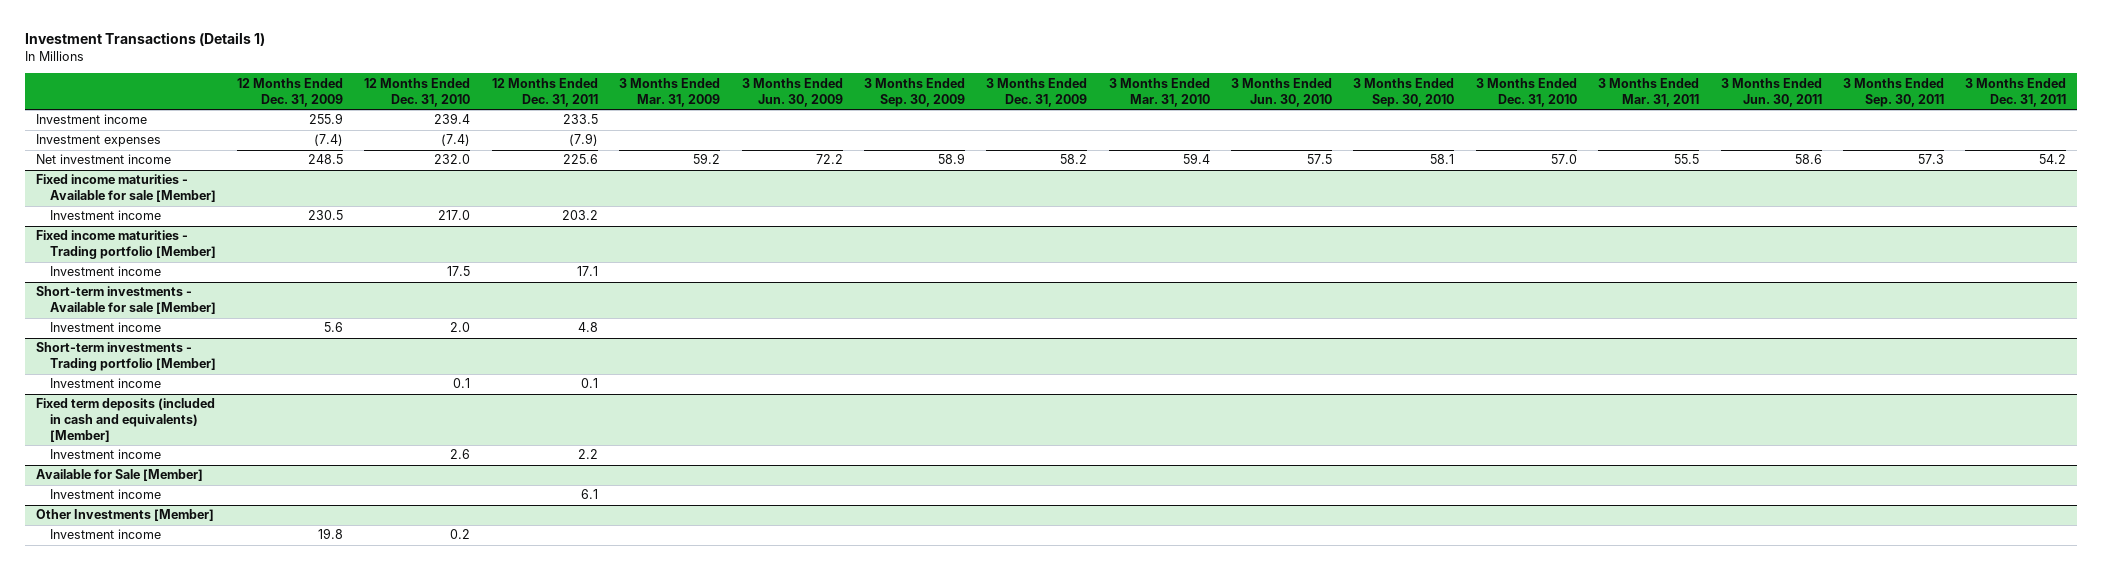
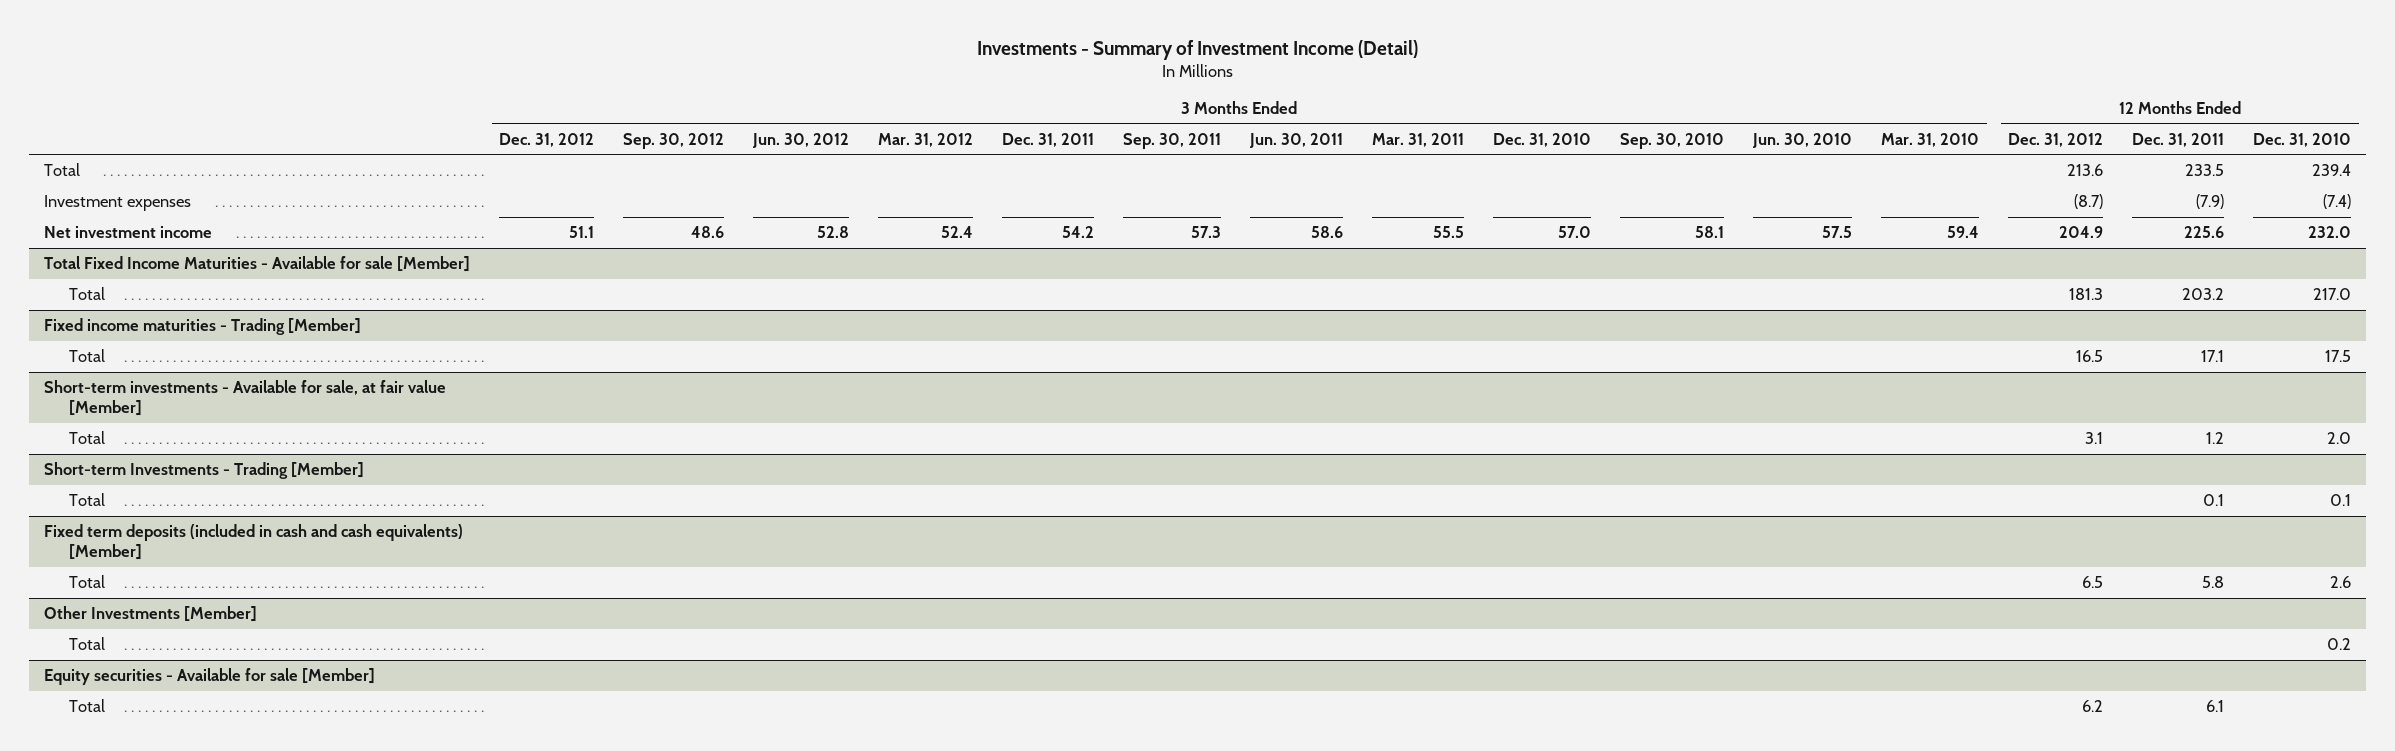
- Investment Transactions (Details 1)
+ Investments - Summary of Investment Income (Detail)
- | 12 Months Ended Dec. 31, 2009 | 12 Months Ended Dec. 31, 2010 | 12 Months Ended Dec. 31, 2011 | 3 Months Ended Mar. 31, 2009 | 3 Months Ended Jun. 30, 2009 | 3 Months Ended Sep. 30, 2009 | 3 Months Ended Dec. 31, 2009 | 3 Months Ended Mar. 31, 2010 | 3 Months Ended Jun. 30, 2010 | 3 Months Ended Sep. 30, 2010 | 3 Months Ended Dec. 31, 2010 | 3 Months Ended Mar. 31, 2011 | 3 Months Ended Jun. 30, 2011 | 3 Months Ended Sep. 30, 2011 | 3 Months Ended Dec. 31, 2011
+ | 3 Months Ended Dec. 31, 2012 | 3 Months Ended Sep. 30, 2012 | 3 Months Ended Jun. 30, 2012 | 3 Months Ended Mar. 31, 2012 | 3 Months Ended Dec. 31, 2011 | 3 Months Ended Sep. 30, 2011 | 3 Months Ended Jun. 30, 2011 | 3 Months Ended Mar. 31, 2011 | 3 Months Ended Dec. 31, 2010 | 3 Months Ended Sep. 30, 2010 | 3 Months Ended Jun. 30, 2010 | 3 Months Ended Mar. 31, 2010 | 12 Months Ended Dec. 31, 2012 | 12 Months Ended Dec. 31, 2011 | 12 Months Ended Dec. 31, 2010
- Investment income | 255.9 | 239.4 | 233.5 | | | | | | | | | | | |
+ Total | | | | | | | | | | | | | 213.6 | 233.5 | 239.4
- Fixed income maturities - Available for sale [Member]
- Investment income | 230.5 | 217.0 | 203.2 | | | | | | | | | | | |
- Fixed income maturities - Trading portfolio [Member]
- Investment income | | 17.5 | 17.1 | | | | | | | | | | | |
- Short-term investments - Available for sale [Member]
- Investment income | 5.6 | 2.0 | 4.8 | | | | | | | | | | | |
- Short-term investments - Trading portfolio [Member]
- Investment income | | 0.1 | 0.1 | | | | | | | | | | | |
- Fixed term deposits (included in cash and equivalents) [Member]
- Investment income | | 2.6 | 2.2 | | | | | | | | | | | |
- Available for Sale [Member]
- Investment income | | | 6.1 | | | | | | | | | | | |
+ Total Fixed Income Maturities - Available for sale [Member]
+ Total | | | | | | | | | | | | | 181.3 | 203.2 | 217.0
+ Fixed income maturities - Trading [Member]
+ Total | | | | | | | | | | | | | 16.5 | 17.1 | 17.5
+ Short-term investments - Available for sale, at fair value [Member]
+ Total | | | | | | | | | | | | | 3.1 | 1.2 | 2.0
+ Short-term Investments - Trading [Member]
+ Total | | | | | | | | | | | | | | 0.1 | 0.1
+ Fixed term deposits (included in cash and cash equivalents) [Member]
+ Total | | | | | | | | | | | | | 6.5 | 5.8 | 2.6
@ Other Investments [Member]
- Investment income | 19.8 | 0.2 | | | | | | | | | | | | |
+ Total | | | | | | | | | | | | | | | 0.2
+ Equity securities - Available for sale [Member]
+ Total | | | | | | | | | | | | | 6.2 | 6.1 |

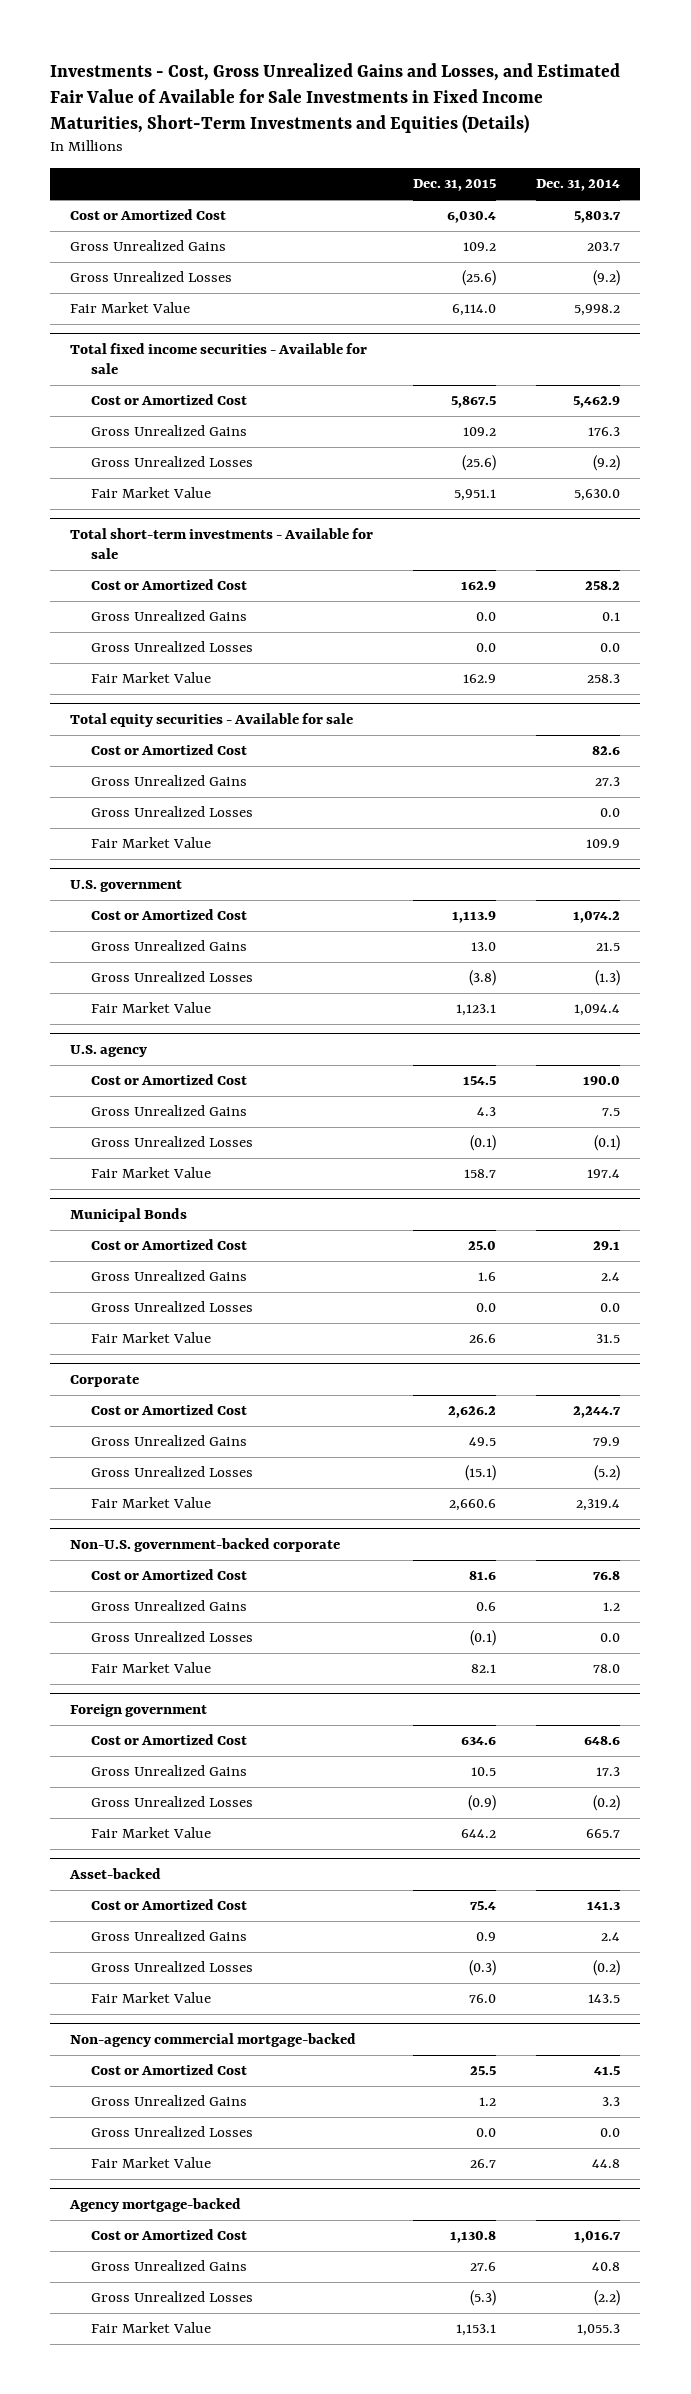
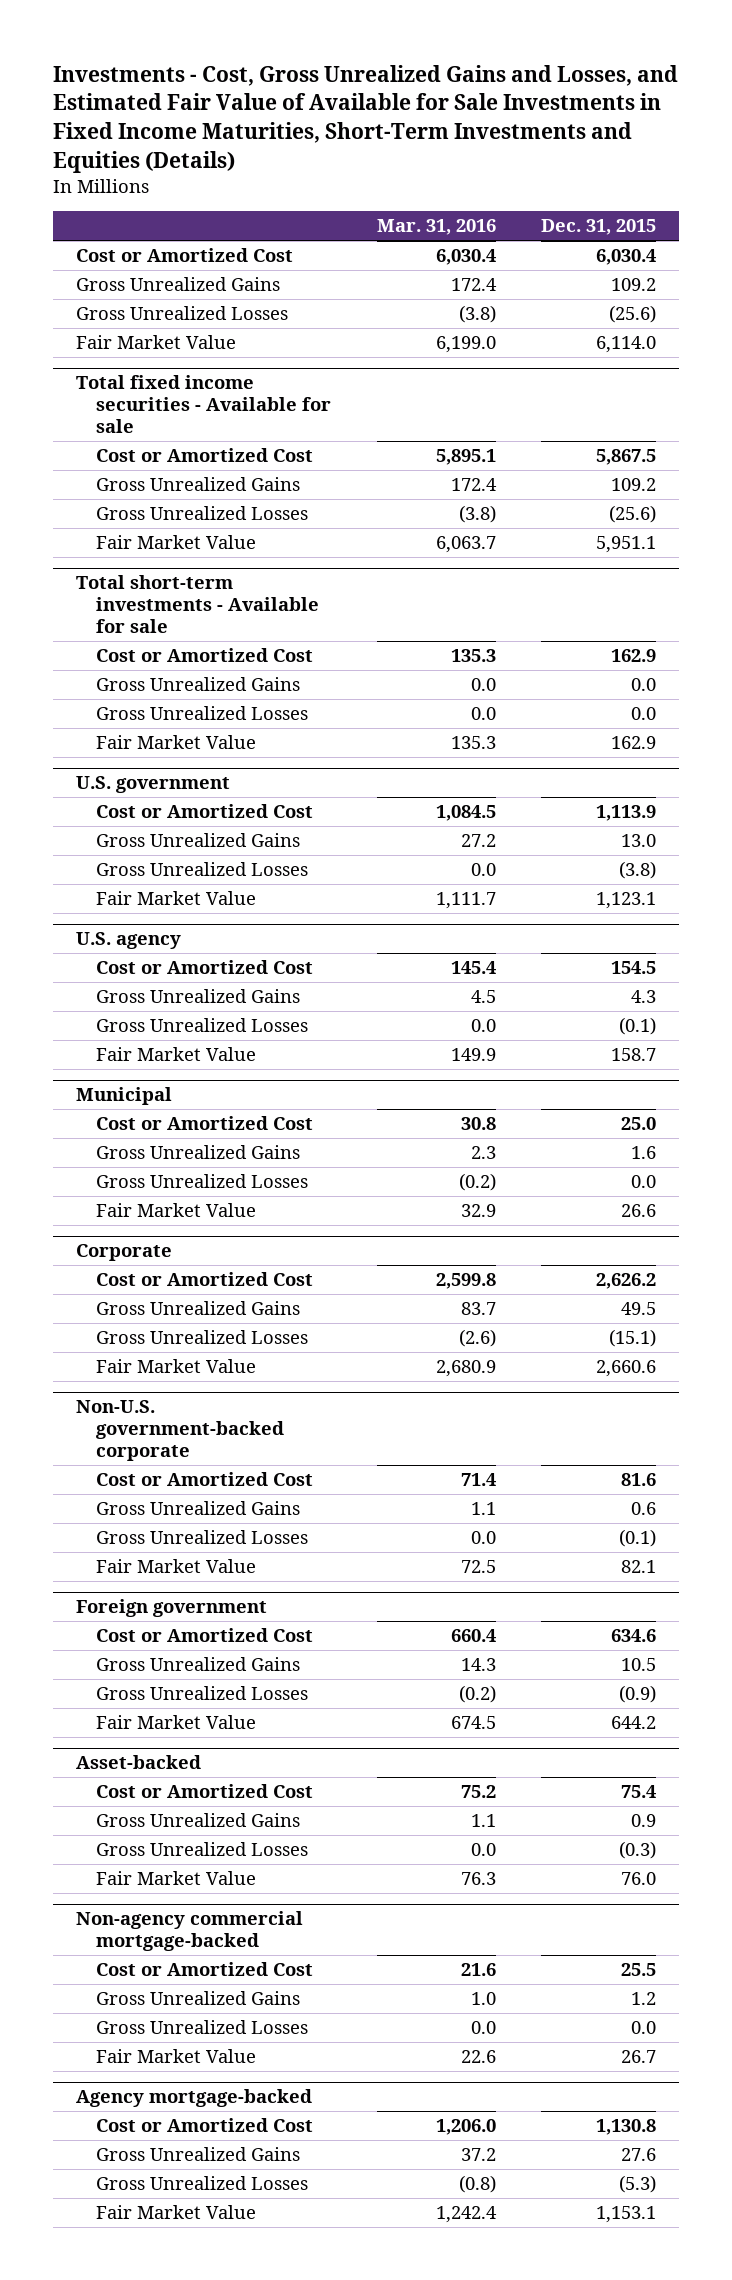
- | Dec. 31, 2015 | Dec. 31, 2014
+ | Mar. 31, 2016 | Dec. 31, 2015
- Total equity securities - Available for sale
- Cost or Amortized Cost | | 82.6
- Gross Unrealized Gains | | 27.3
- Gross Unrealized Losses | | 0.0
- Fair Market Value | | 109.9
- Municipal Bonds
+ Municipal

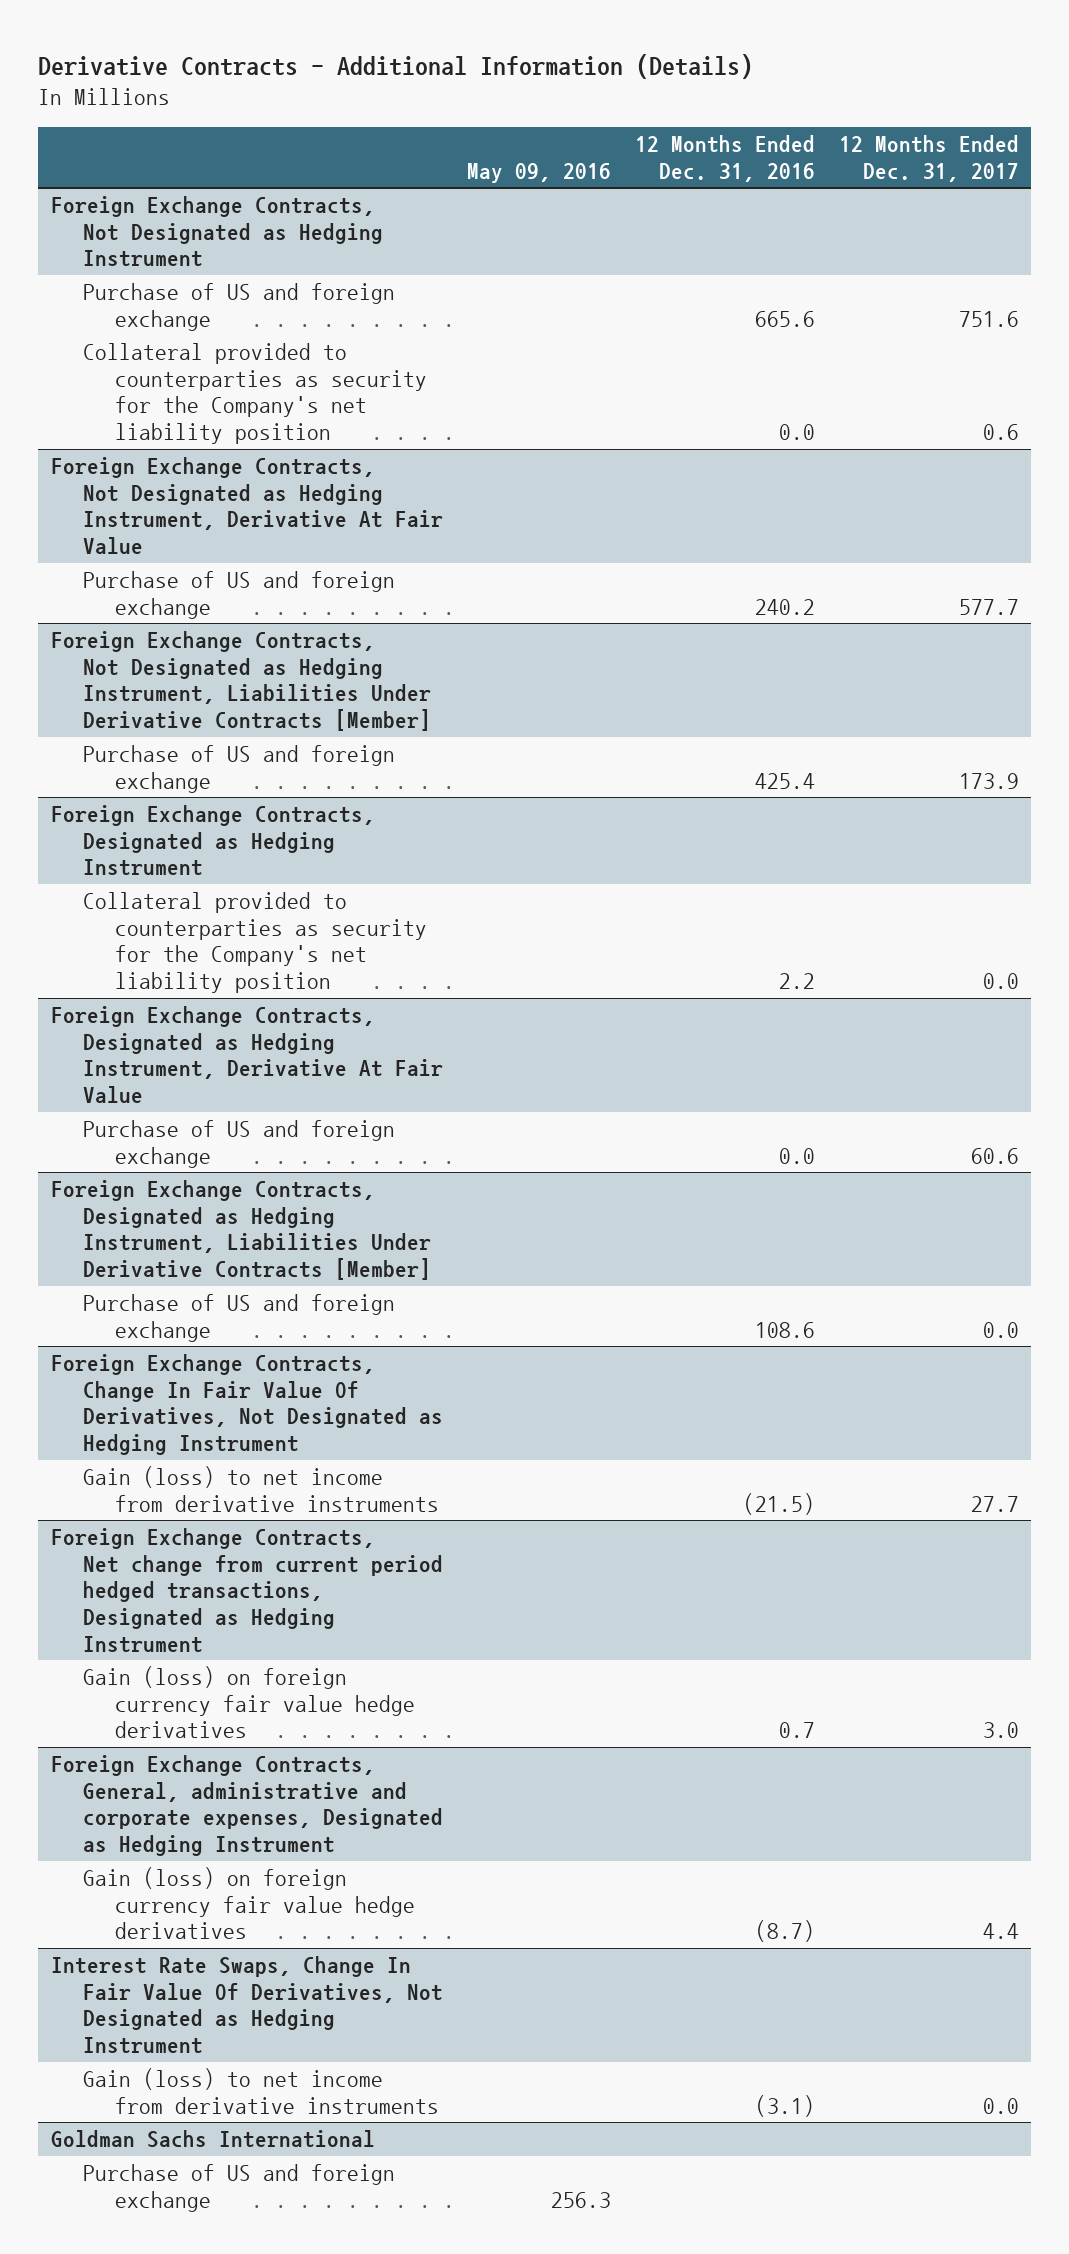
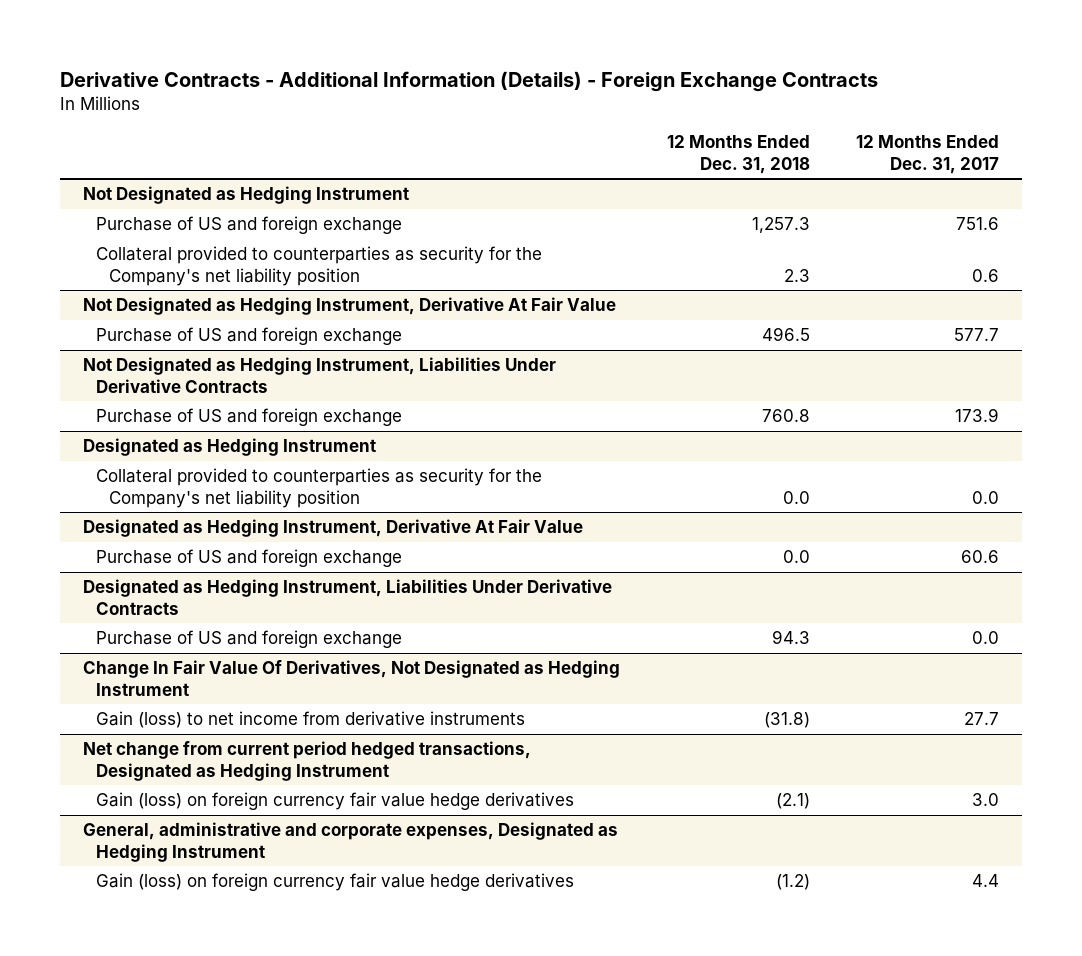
- Derivative Contracts - Additional Information (Details)
+ Derivative Contracts - Additional Information (Details) - Foreign Exchange Contracts
- | May 09, 2016 | 12 Months Ended Dec. 31, 2016 | 12 Months Ended Dec. 31, 2017
+ | 12 Months Ended Dec. 31, 2018 | 12 Months Ended Dec. 31, 2017
- Foreign Exchange Contracts, Not Designated as Hedging Instrument
+ Not Designated as Hedging Instrument
- Foreign Exchange Contracts, Not Designated as Hedging Instrument, Derivative At Fair Value
+ Not Designated as Hedging Instrument, Derivative At Fair Value
- Foreign Exchange Contracts, Not Designated as Hedging Instrument, Liabilities Under Derivative Contracts [Member]
+ Not Designated as Hedging Instrument, Liabilities Under Derivative Contracts
- Foreign Exchange Contracts, Designated as Hedging Instrument
+ Designated as Hedging Instrument
- Foreign Exchange Contracts, Designated as Hedging Instrument, Derivative At Fair Value
+ Designated as Hedging Instrument, Derivative At Fair Value
- Foreign Exchange Contracts, Designated as Hedging Instrument, Liabilities Under Derivative Contracts [Member]
+ Designated as Hedging Instrument, Liabilities Under Derivative Contracts
- Foreign Exchange Contracts, Change In Fair Value Of Derivatives, Not Designated as Hedging Instrument
+ Change In Fair Value Of Derivatives, Not Designated as Hedging Instrument
- Foreign Exchange Contracts, Net change from current period hedged transactions, Designated as Hedging Instrument
+ Net change from current period hedged transactions, Designated as Hedging Instrument
- Foreign Exchange Contracts, General, administrative and corporate expenses, Designated as Hedging Instrument
+ General, administrative and corporate expenses, Designated as Hedging Instrument
- Interest Rate Swaps, Change In Fair Value Of Derivatives, Not Designated as Hedging Instrument
- Gain (loss) to net income from derivative instruments | | (3.1) | 0.0
- Goldman Sachs International
- Purchase of US and foreign exchange | 256.3 | |

